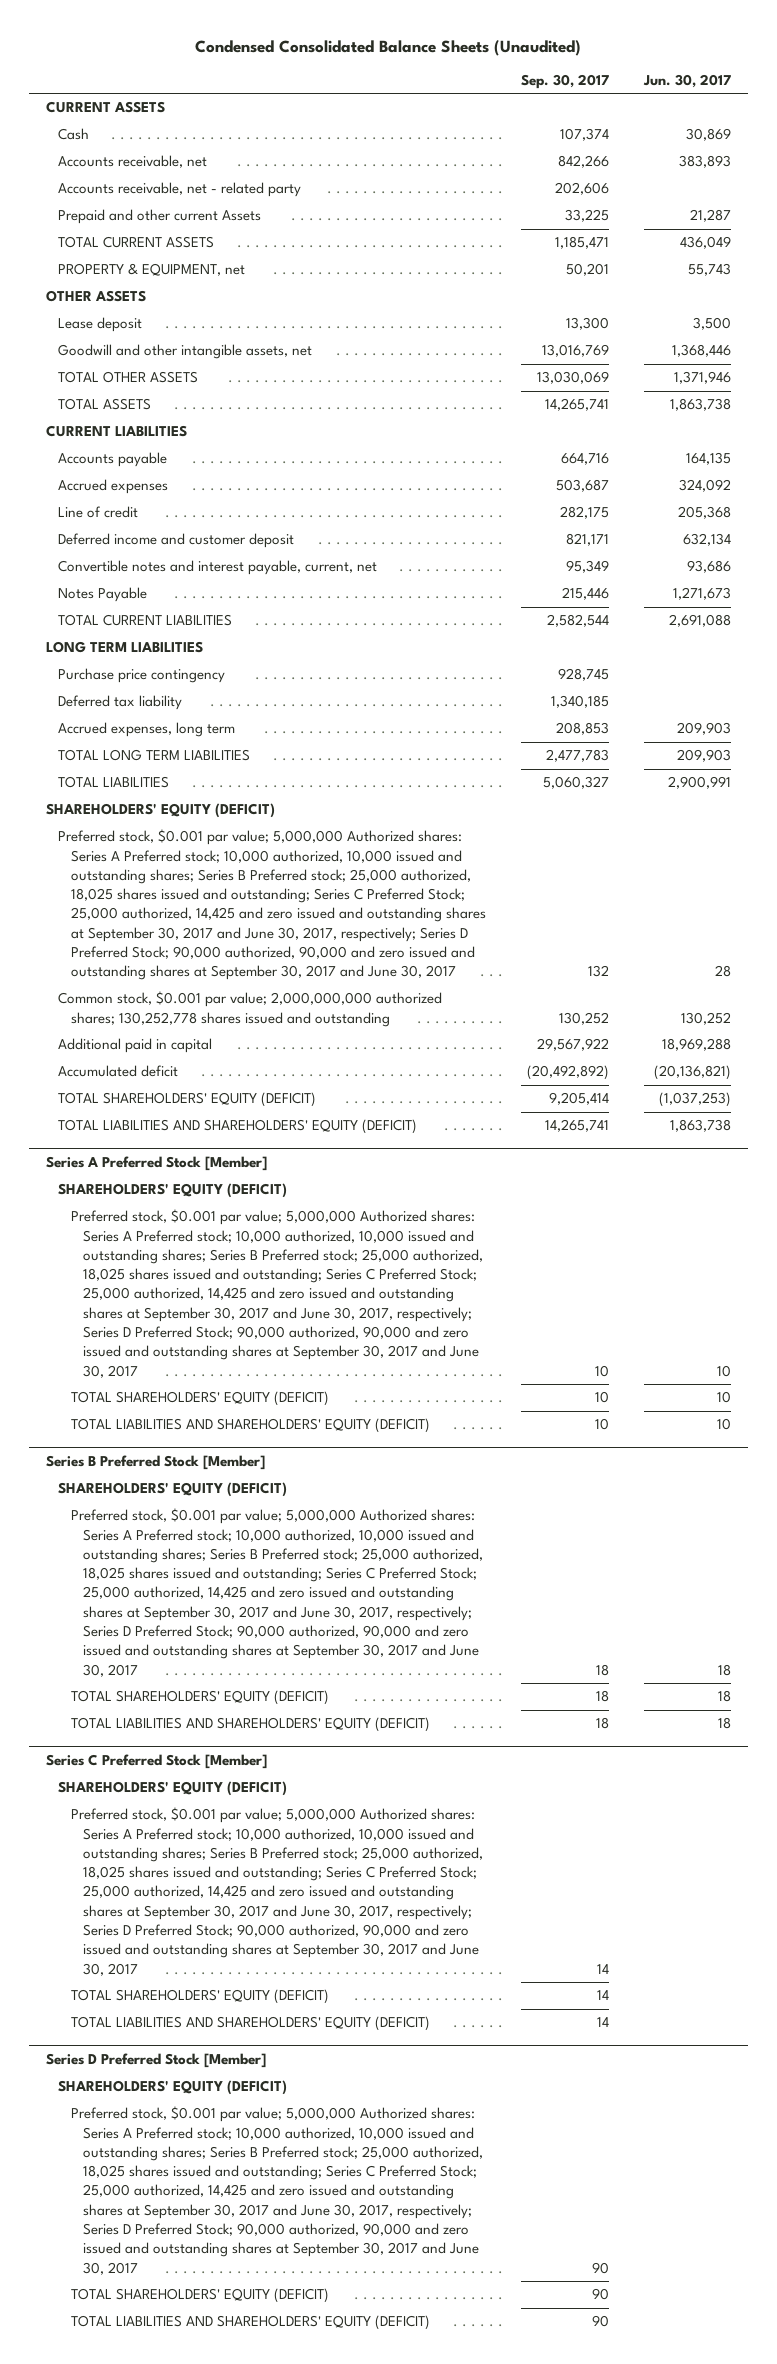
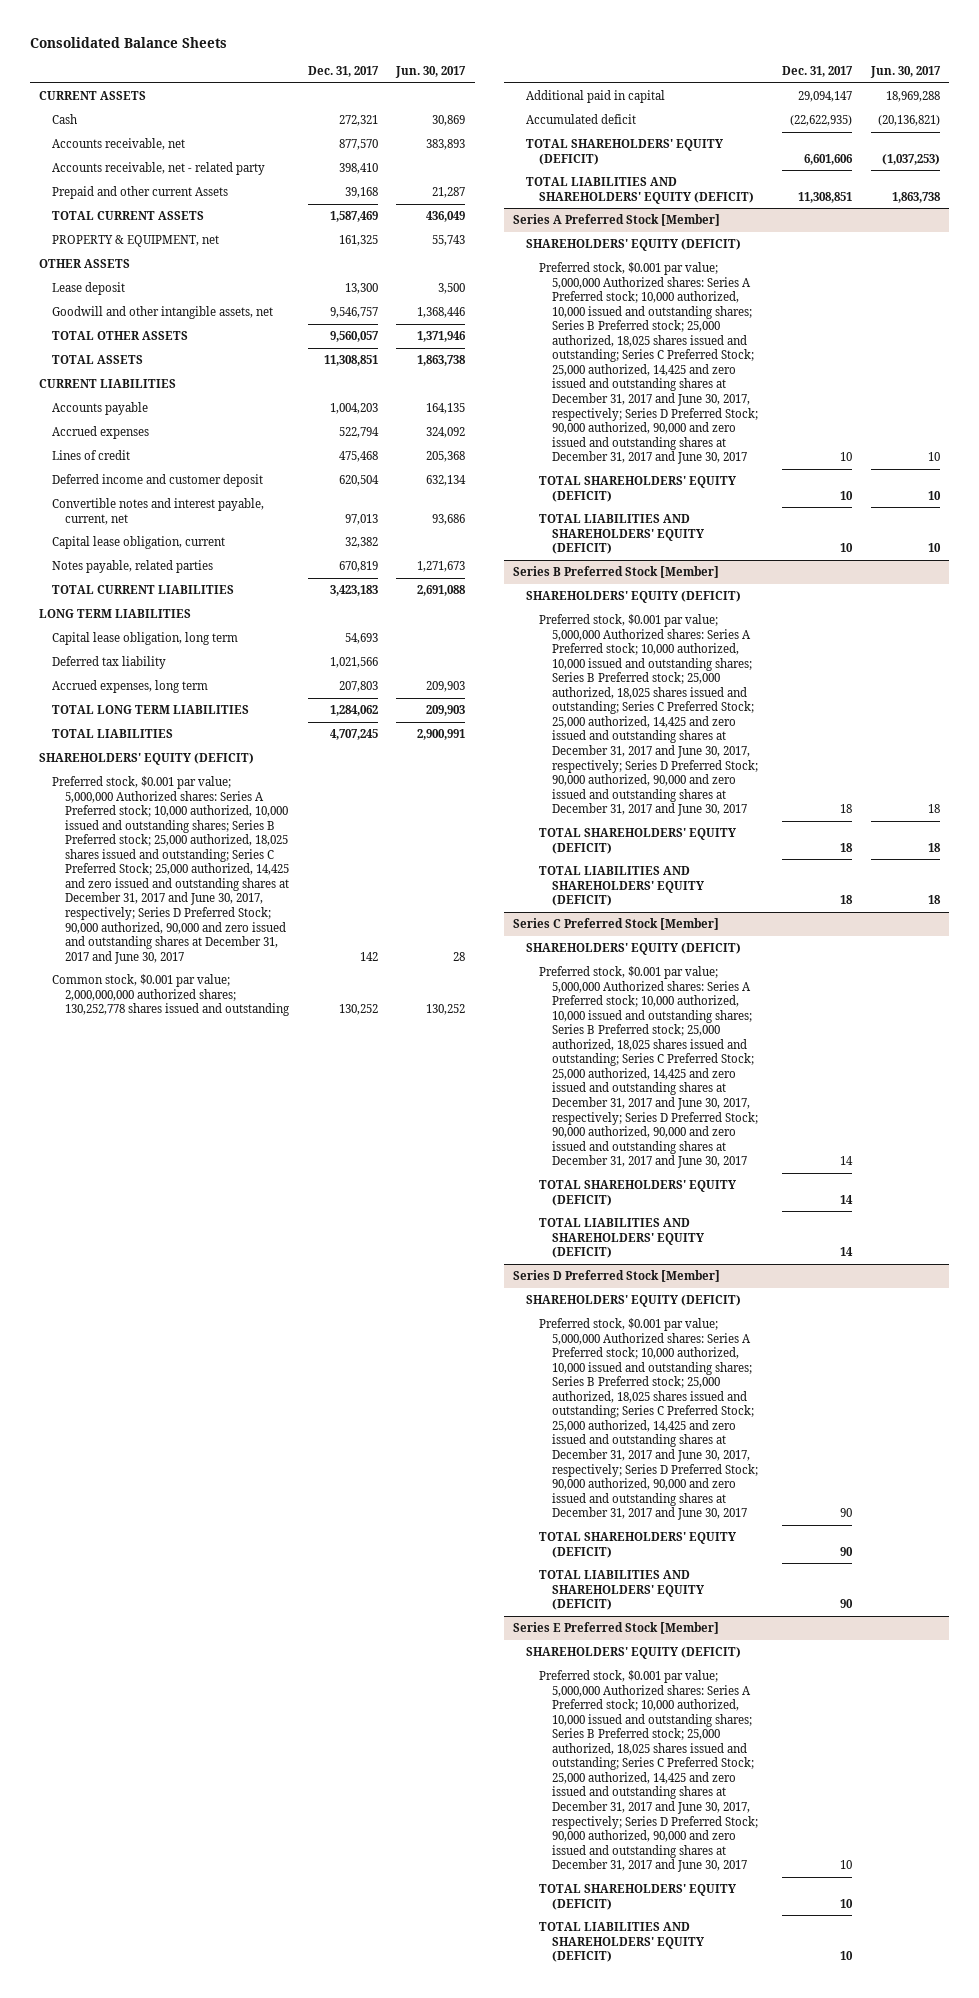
- Condensed Consolidated Balance Sheets (Unaudited)
+ Consolidated Balance Sheets
- | Sep. 30, 2017 | Jun. 30, 2017
+ | Dec. 31, 2017 | Jun. 30, 2017
- Line of credit | 282,175 | 205,368
+ Lines of credit | 475,468 | 205,368
- Notes Payable | 215,446 | 1,271,673
+ Capital lease obligation, current | 32,382 |
+ Notes payable, related parties | 670,819 | 1,271,673
- Purchase price contingency | 928,745 |
+ Capital lease obligation, long term | 54,693 |
- Preferred stock, $0.001 par value; 5,000,000 Authorized shares: Series A Preferred stock; 10,000 authorized, 10,000 issued and outstanding shares; Series B Preferred stock; 25,000 authorized, 18,025 shares issued and outstanding; Series C Preferred Stock; 25,000 authorized, 14,425 and zero issued and outstanding shares at September 30, 2017 and June 30, 2017, respectively; Series D Preferred Stock; 90,000 authorized, 90,000 and zero issued and outstanding shares at September 30, 2017 and June 30, 2017 | 132 | 28
+ Preferred stock, $0.001 par value; 5,000,000 Authorized shares: Series A Preferred stock; 10,000 authorized, 10,000 issued and outstanding shares; Series B Preferred stock; 25,000 authorized, 18,025 shares issued and outstanding; Series C Preferred Stock; 25,000 authorized, 14,425 and zero issued and outstanding shares at December 31, 2017 and June 30, 2017, respectively; Series D Preferred Stock; 90,000 authorized, 90,000 and zero issued and outstanding shares at December 31, 2017 and June 30, 2017 | 142 | 28
@ Series A Preferred Stock [Member]
- Preferred stock, $0.001 par value; 5,000,000 Authorized shares: Series A Preferred stock; 10,000 authorized, 10,000 issued and outstanding shares; Series B Preferred stock; 25,000 authorized, 18,025 shares issued and outstanding; Series C Preferred Stock; 25,000 authorized, 14,425 and zero issued and outstanding shares at September 30, 2017 and June 30, 2017, respectively; Series D Preferred Stock; 90,000 authorized, 90,000 and zero issued and outstanding shares at September 30, 2017 and June 30, 2017 | 10 | 10
+ Preferred stock, $0.001 par value; 5,000,000 Authorized shares: Series A Preferred stock; 10,000 authorized, 10,000 issued and outstanding shares; Series B Preferred stock; 25,000 authorized, 18,025 shares issued and outstanding; Series C Preferred Stock; 25,000 authorized, 14,425 and zero issued and outstanding shares at December 31, 2017 and June 30, 2017, respectively; Series D Preferred Stock; 90,000 authorized, 90,000 and zero issued and outstanding shares at December 31, 2017 and June 30, 2017 | 10 | 10
@ Series B Preferred Stock [Member]
- Preferred stock, $0.001 par value; 5,000,000 Authorized shares: Series A Preferred stock; 10,000 authorized, 10,000 issued and outstanding shares; Series B Preferred stock; 25,000 authorized, 18,025 shares issued and outstanding; Series C Preferred Stock; 25,000 authorized, 14,425 and zero issued and outstanding shares at September 30, 2017 and June 30, 2017, respectively; Series D Preferred Stock; 90,000 authorized, 90,000 and zero issued and outstanding shares at September 30, 2017 and June 30, 2017 | 18 | 18
+ Preferred stock, $0.001 par value; 5,000,000 Authorized shares: Series A Preferred stock; 10,000 authorized, 10,000 issued and outstanding shares; Series B Preferred stock; 25,000 authorized, 18,025 shares issued and outstanding; Series C Preferred Stock; 25,000 authorized, 14,425 and zero issued and outstanding shares at December 31, 2017 and June 30, 2017, respectively; Series D Preferred Stock; 90,000 authorized, 90,000 and zero issued and outstanding shares at December 31, 2017 and June 30, 2017 | 18 | 18
@ Series C Preferred Stock [Member]
- Preferred stock, $0.001 par value; 5,000,000 Authorized shares: Series A Preferred stock; 10,000 authorized, 10,000 issued and outstanding shares; Series B Preferred stock; 25,000 authorized, 18,025 shares issued and outstanding; Series C Preferred Stock; 25,000 authorized, 14,425 and zero issued and outstanding shares at September 30, 2017 and June 30, 2017, respectively; Series D Preferred Stock; 90,000 authorized, 90,000 and zero issued and outstanding shares at September 30, 2017 and June 30, 2017 | 14 |
+ Preferred stock, $0.001 par value; 5,000,000 Authorized shares: Series A Preferred stock; 10,000 authorized, 10,000 issued and outstanding shares; Series B Preferred stock; 25,000 authorized, 18,025 shares issued and outstanding; Series C Preferred Stock; 25,000 authorized, 14,425 and zero issued and outstanding shares at December 31, 2017 and June 30, 2017, respectively; Series D Preferred Stock; 90,000 authorized, 90,000 and zero issued and outstanding shares at December 31, 2017 and June 30, 2017 | 14 |
@ Series D Preferred Stock [Member]
- Preferred stock, $0.001 par value; 5,000,000 Authorized shares: Series A Preferred stock; 10,000 authorized, 10,000 issued and outstanding shares; Series B Preferred stock; 25,000 authorized, 18,025 shares issued and outstanding; Series C Preferred Stock; 25,000 authorized, 14,425 and zero issued and outstanding shares at September 30, 2017 and June 30, 2017, respectively; Series D Preferred Stock; 90,000 authorized, 90,000 and zero issued and outstanding shares at September 30, 2017 and June 30, 2017 | 90 |
+ Preferred stock, $0.001 par value; 5,000,000 Authorized shares: Series A Preferred stock; 10,000 authorized, 10,000 issued and outstanding shares; Series B Preferred stock; 25,000 authorized, 18,025 shares issued and outstanding; Series C Preferred Stock; 25,000 authorized, 14,425 and zero issued and outstanding shares at December 31, 2017 and June 30, 2017, respectively; Series D Preferred Stock; 90,000 authorized, 90,000 and zero issued and outstanding shares at December 31, 2017 and June 30, 2017 | 90 |
+ Series E Preferred Stock [Member]
+ SHAREHOLDERS' EQUITY (DEFICIT)
+ Preferred stock, $0.001 par value; 5,000,000 Authorized shares: Series A Preferred stock; 10,000 authorized, 10,000 issued and outstanding shares; Series B Preferred stock; 25,000 authorized, 18,025 shares issued and outstanding; Series C Preferred Stock; 25,000 authorized, 14,425 and zero issued and outstanding shares at December 31, 2017 and June 30, 2017, respectively; Series D Preferred Stock; 90,000 authorized, 90,000 and zero issued and outstanding shares at December 31, 2017 and June 30, 2017 | 10 |
+ TOTAL SHAREHOLDERS' EQUITY (DEFICIT) | 10 |
+ TOTAL LIABILITIES AND SHAREHOLDERS' EQUITY (DEFICIT) | 10 |

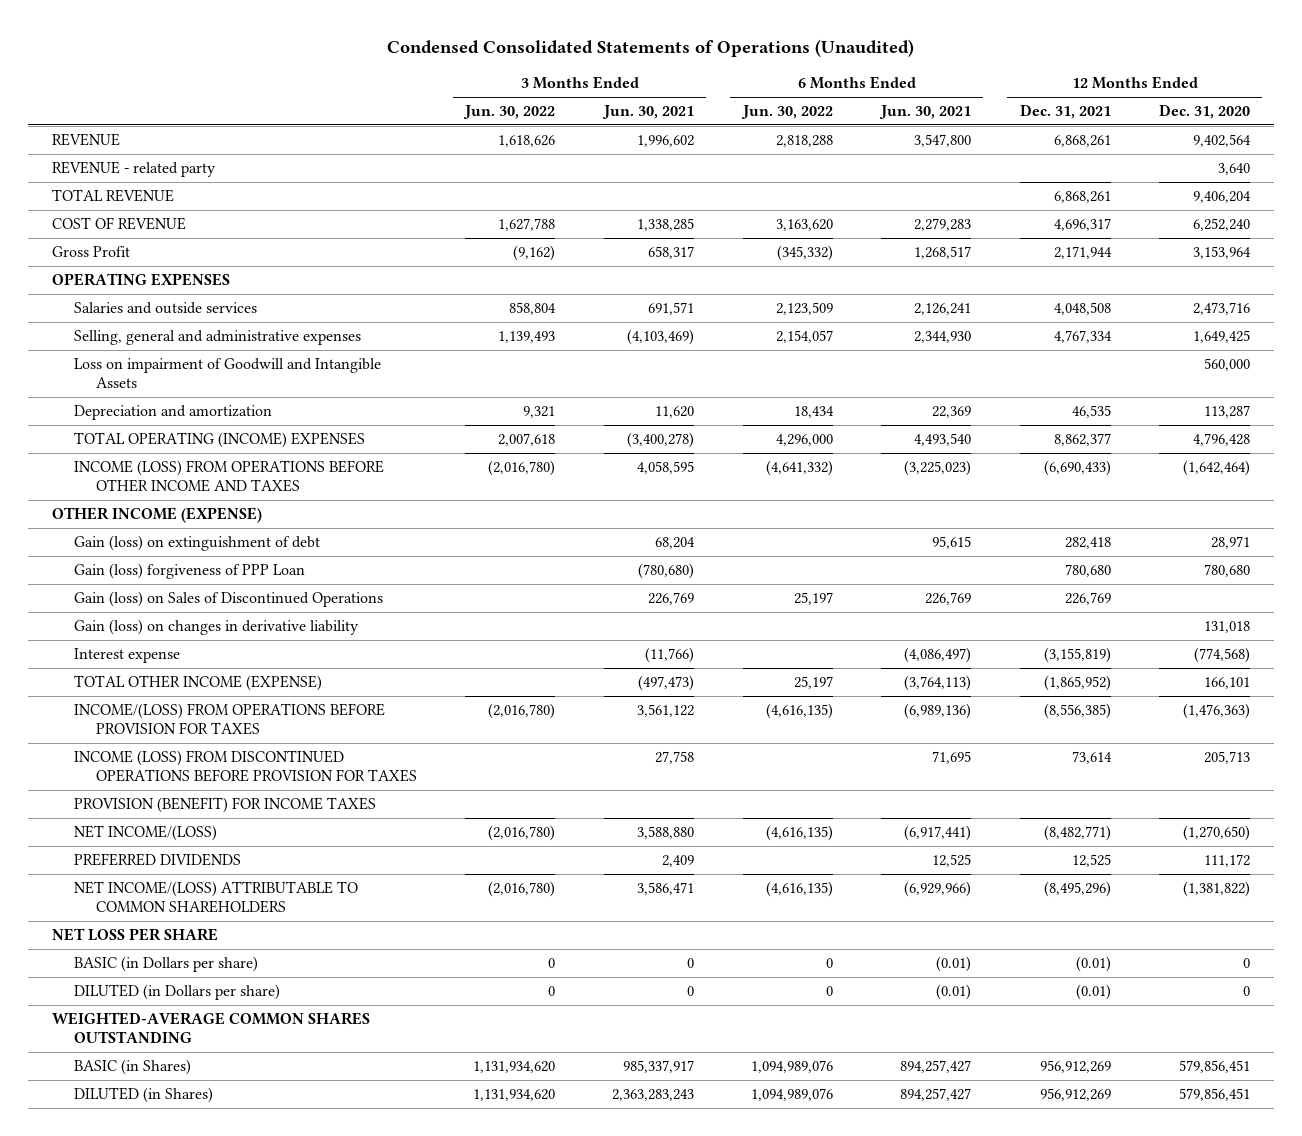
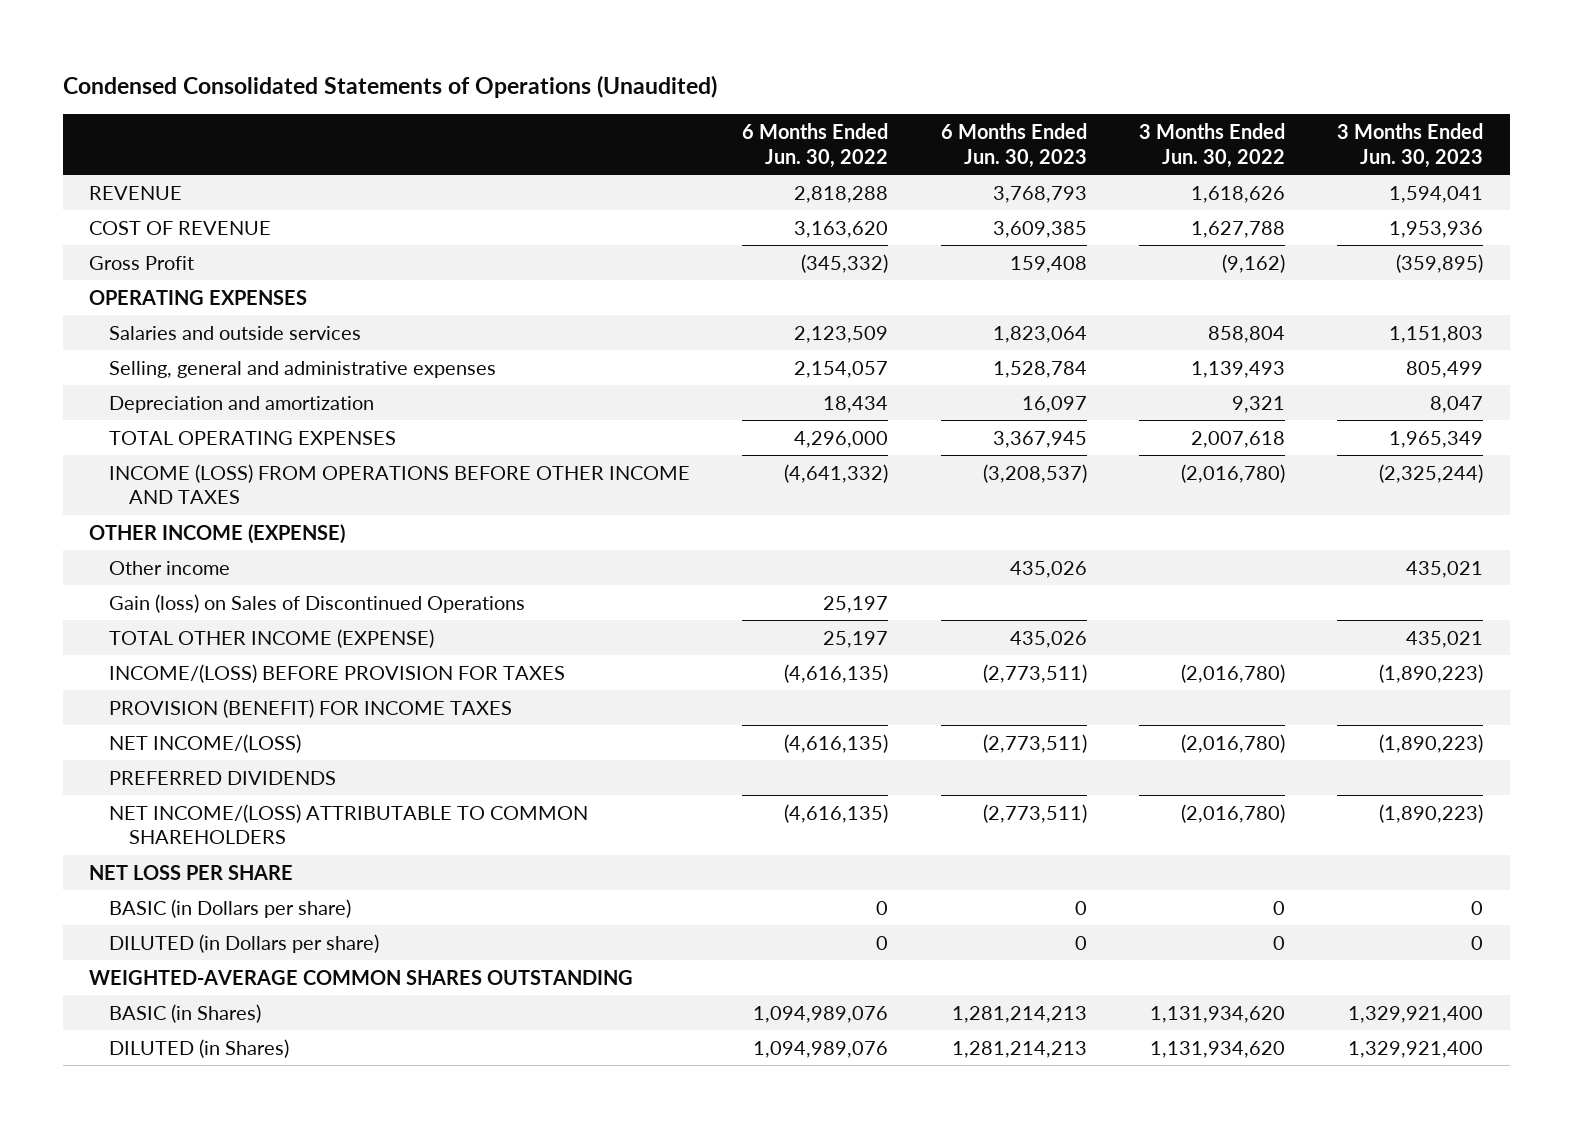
- | 3 Months Ended Jun. 30, 2022 | 3 Months Ended Jun. 30, 2021 | 6 Months Ended Jun. 30, 2022 | 6 Months Ended Jun. 30, 2021 | 12 Months Ended Dec. 31, 2021 | 12 Months Ended Dec. 31, 2020
+ | 6 Months Ended Jun. 30, 2022 | 6 Months Ended Jun. 30, 2023 | 3 Months Ended Jun. 30, 2022 | 3 Months Ended Jun. 30, 2023
- REVENUE - related party | | | | | | 3,640
- TOTAL REVENUE | | | | | 6,868,261 | 9,406,204
- Loss on impairment of Goodwill and Intangible Assets | | | | | | 560,000
- TOTAL OPERATING (INCOME) EXPENSES | 2,007,618 | (3,400,278) | 4,296,000 | 4,493,540 | 8,862,377 | 4,796,428
+ TOTAL OPERATING EXPENSES | 4,296,000 | 3,367,945 | 2,007,618 | 1,965,349
- Gain (loss) on extinguishment of debt | | 68,204 | | 95,615 | 282,418 | 28,971
- Gain (loss) forgiveness of PPP Loan | | (780,680) | | | 780,680 | 780,680
+ Other income | | 435,026 | | 435,021
- Gain (loss) on changes in derivative liability | | | | | | 131,018
- Interest expense | | (11,766) | | (4,086,497) | (3,155,819) | (774,568)
- INCOME/(LOSS) FROM OPERATIONS BEFORE PROVISION FOR TAXES | (2,016,780) | 3,561,122 | (4,616,135) | (6,989,136) | (8,556,385) | (1,476,363)
- INCOME (LOSS) FROM DISCONTINUED OPERATIONS BEFORE PROVISION FOR TAXES | | 27,758 | | 71,695 | 73,614 | 205,713
+ INCOME/(LOSS) BEFORE PROVISION FOR TAXES | (4,616,135) | (2,773,511) | (2,016,780) | (1,890,223)

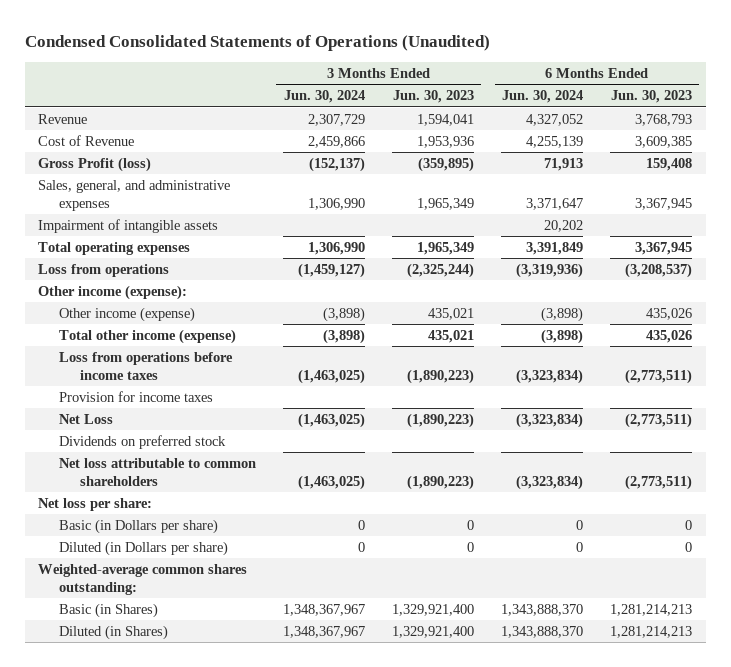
- | 6 Months Ended Jun. 30, 2022 | 6 Months Ended Jun. 30, 2023 | 3 Months Ended Jun. 30, 2022 | 3 Months Ended Jun. 30, 2023
+ | 3 Months Ended Jun. 30, 2024 | 3 Months Ended Jun. 30, 2023 | 6 Months Ended Jun. 30, 2024 | 6 Months Ended Jun. 30, 2023
- REVENUE | 2,818,288 | 3,768,793 | 1,618,626 | 1,594,041
- COST OF REVENUE | 3,163,620 | 3,609,385 | 1,627,788 | 1,953,936
- Gross Profit | (345,332) | 159,408 | (9,162) | (359,895)
- OPERATING EXPENSES
- Salaries and outside services | 2,123,509 | 1,823,064 | 858,804 | 1,151,803
- Selling, general and administrative expenses | 2,154,057 | 1,528,784 | 1,139,493 | 805,499
- Depreciation and amortization | 18,434 | 16,097 | 9,321 | 8,047
- TOTAL OPERATING EXPENSES | 4,296,000 | 3,367,945 | 2,007,618 | 1,965,349
- INCOME (LOSS) FROM OPERATIONS BEFORE OTHER INCOME AND TAXES | (4,641,332) | (3,208,537) | (2,016,780) | (2,325,244)
- OTHER INCOME (EXPENSE)
- Other income | | 435,026 | | 435,021
- Gain (loss) on Sales of Discontinued Operations | 25,197 | | |
- TOTAL OTHER INCOME (EXPENSE) | 25,197 | 435,026 | | 435,021
- INCOME/(LOSS) BEFORE PROVISION FOR TAXES | (4,616,135) | (2,773,511) | (2,016,780) | (1,890,223)
- PROVISION (BENEFIT) FOR INCOME TAXES
- NET INCOME/(LOSS) | (4,616,135) | (2,773,511) | (2,016,780) | (1,890,223)
- PREFERRED DIVIDENDS
- NET INCOME/(LOSS) ATTRIBUTABLE TO COMMON SHAREHOLDERS | (4,616,135) | (2,773,511) | (2,016,780) | (1,890,223)
- NET LOSS PER SHARE
- BASIC (in Dollars per share) | 0 | 0 | 0 | 0
- DILUTED (in Dollars per share) | 0 | 0 | 0 | 0
- WEIGHTED-AVERAGE COMMON SHARES OUTSTANDING
- BASIC (in Shares) | 1,094,989,076 | 1,281,214,213 | 1,131,934,620 | 1,329,921,400
- DILUTED (in Shares) | 1,094,989,076 | 1,281,214,213 | 1,131,934,620 | 1,329,921,400
+ Revenue | 2,307,729 | 1,594,041 | 4,327,052 | 3,768,793
+ Cost of Revenue | 2,459,866 | 1,953,936 | 4,255,139 | 3,609,385
+ Gross Profit (loss) | (152,137) | (359,895) | 71,913 | 159,408
+ Sales, general, and administrative expenses | 1,306,990 | 1,965,349 | 3,371,647 | 3,367,945
+ Impairment of intangible assets | | | 20,202 |
+ Total operating expenses | 1,306,990 | 1,965,349 | 3,391,849 | 3,367,945
+ Loss from operations | (1,459,127) | (2,325,244) | (3,319,936) | (3,208,537)
+ Other income (expense):
+ Other income (expense) | (3,898) | 435,021 | (3,898) | 435,026
+ Total other income (expense) | (3,898) | 435,021 | (3,898) | 435,026
+ Loss from operations before income taxes | (1,463,025) | (1,890,223) | (3,323,834) | (2,773,511)
+ Provision for income taxes
+ Net Loss | (1,463,025) | (1,890,223) | (3,323,834) | (2,773,511)
+ Dividends on preferred stock
+ Net loss attributable to common shareholders | (1,463,025) | (1,890,223) | (3,323,834) | (2,773,511)
+ Net loss per share:
+ Basic (in Dollars per share) | 0 | 0 | 0 | 0
+ Diluted (in Dollars per share) | 0 | 0 | 0 | 0
+ Weighted-average common shares outstanding:
+ Basic (in Shares) | 1,348,367,967 | 1,329,921,400 | 1,343,888,370 | 1,281,214,213
+ Diluted (in Shares) | 1,348,367,967 | 1,329,921,400 | 1,343,888,370 | 1,281,214,213

